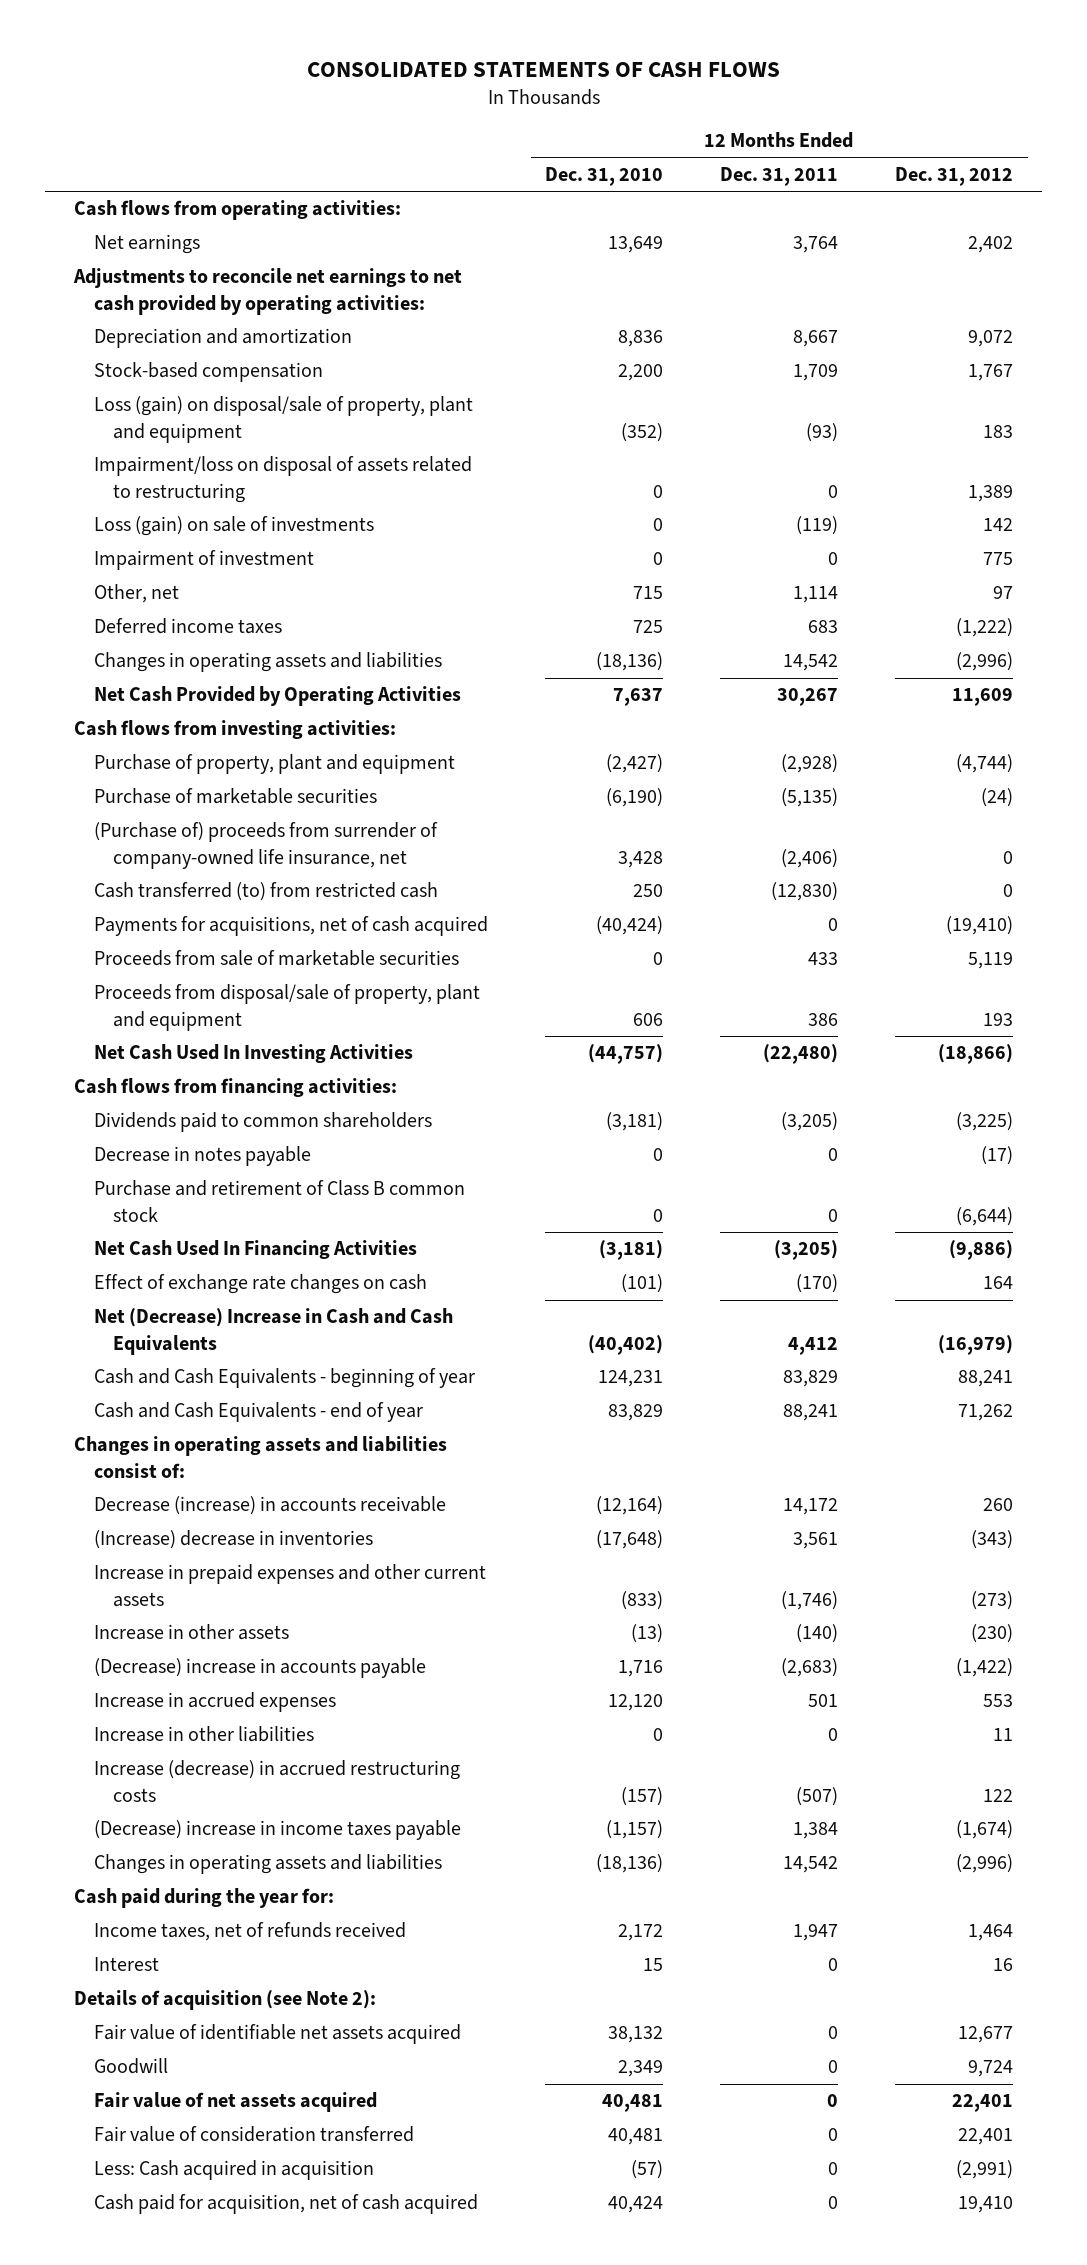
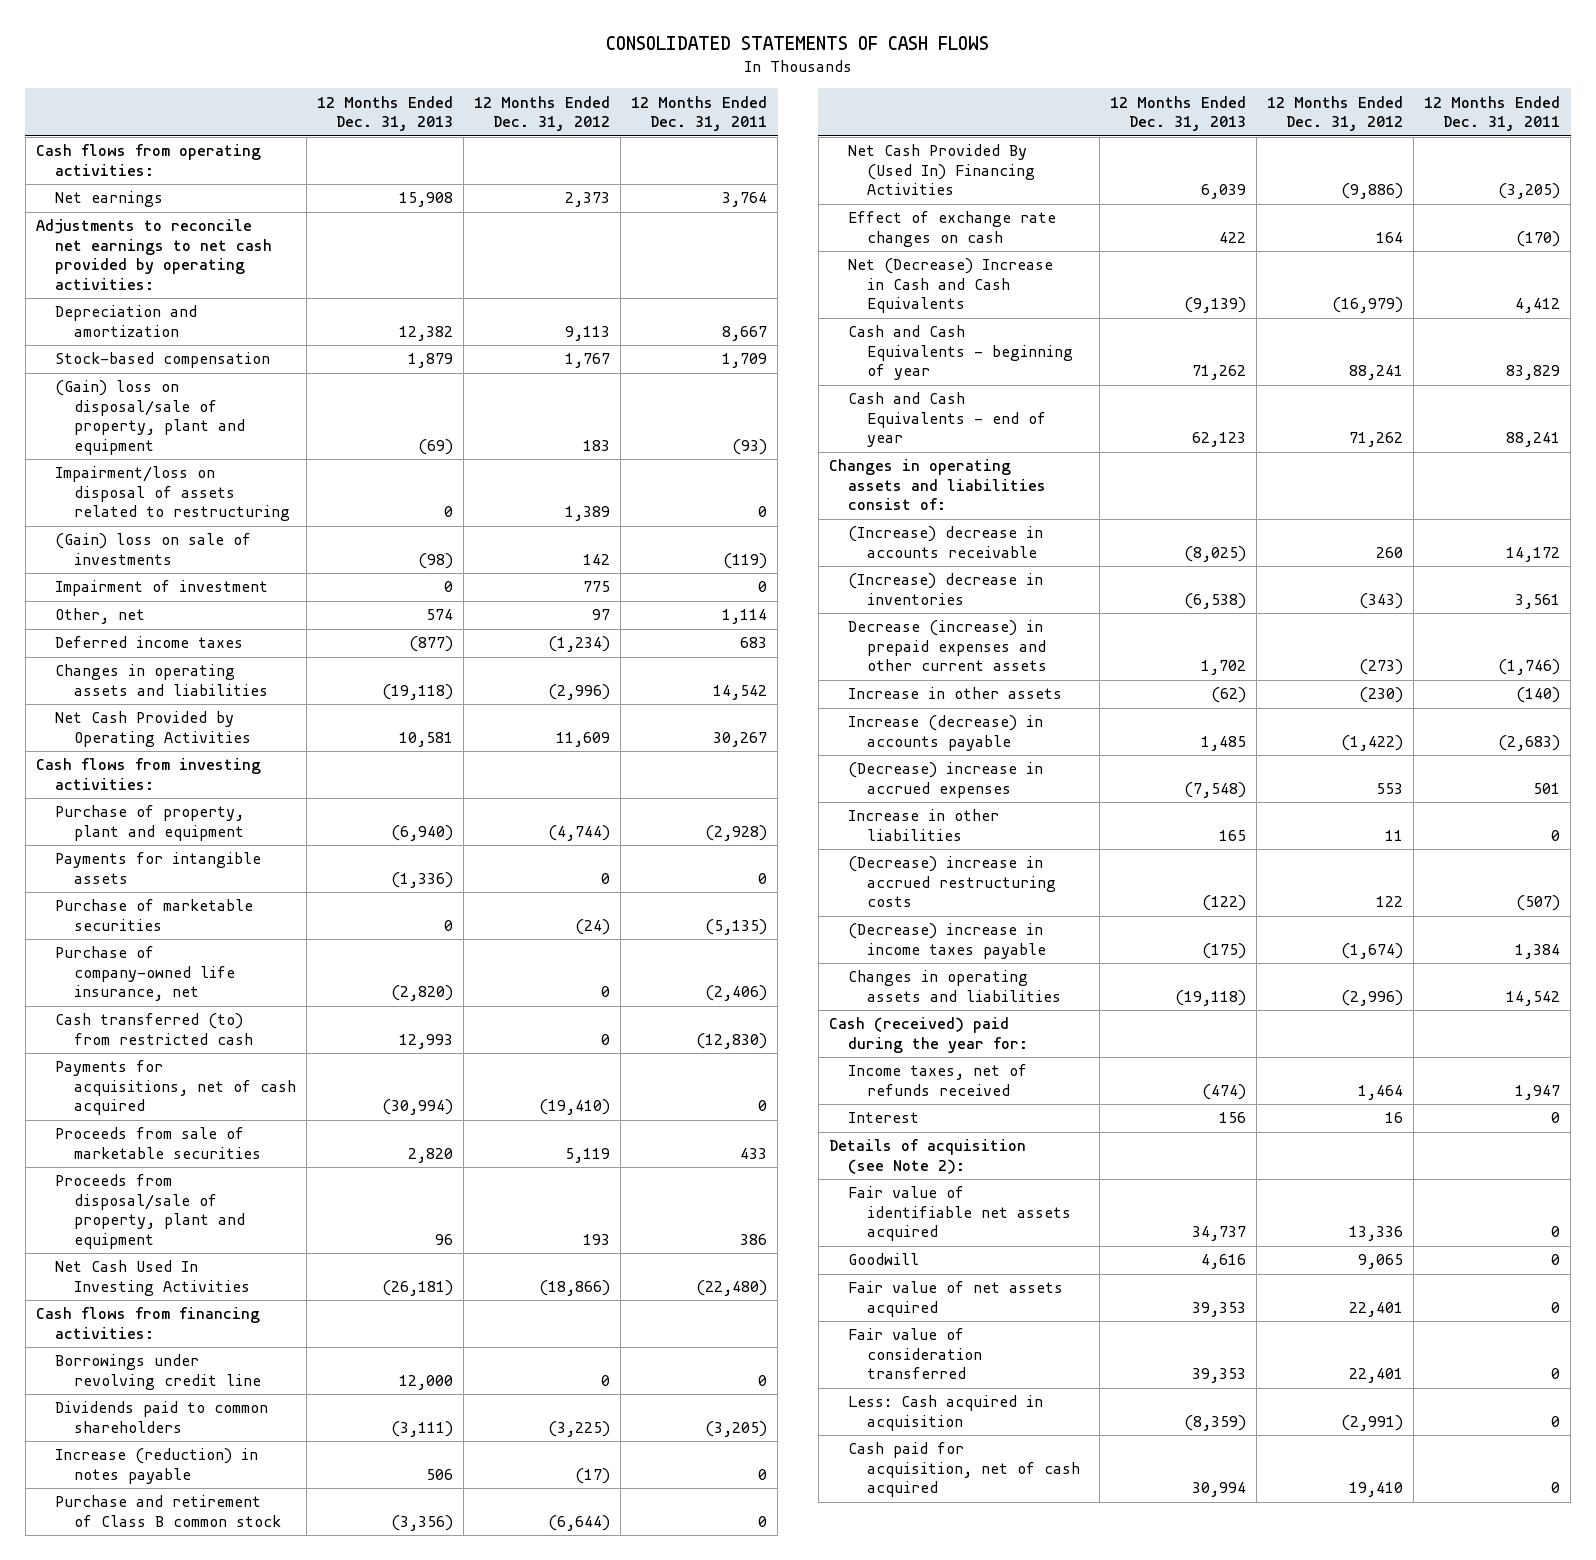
- | 12 Months Ended Dec. 31, 2010 | 12 Months Ended Dec. 31, 2011 | 12 Months Ended Dec. 31, 2012
+ | 12 Months Ended Dec. 31, 2013 | 12 Months Ended Dec. 31, 2012 | 12 Months Ended Dec. 31, 2011
- Net earnings | 13,649 | 3,764 | 2,402
+ Net earnings | 15,908 | 2,373 | 3,764
- Depreciation and amortization | 8,836 | 8,667 | 9,072
+ Depreciation and amortization | 12,382 | 9,113 | 8,667
- Loss (gain) on disposal/sale of property, plant and equipment | (352) | (93) | 183
+ (Gain) loss on disposal/sale of property, plant and equipment | (69) | 183 | (93)
- Loss (gain) on sale of investments | 0 | (119) | 142
+ (Gain) loss on sale of investments | (98) | 142 | (119)
- Deferred income taxes | 725 | 683 | (1,222)
+ Deferred income taxes | (877) | (1,234) | 683
+ Payments for intangible assets | (1,336) | 0 | 0
- (Purchase of) proceeds from surrender of company-owned life insurance, net | 3,428 | (2,406) | 0
+ Purchase of company-owned life insurance, net | (2,820) | 0 | (2,406)
+ Borrowings under revolving credit line | 12,000 | 0 | 0
- Decrease in notes payable | 0 | 0 | (17)
+ Increase (reduction) in notes payable | 506 | (17) | 0
- Net Cash Used In Financing Activities | (3,181) | (3,205) | (9,886)
+ Net Cash Provided By (Used In) Financing Activities | 6,039 | (9,886) | (3,205)
- Decrease (increase) in accounts receivable | (12,164) | 14,172 | 260
+ (Increase) decrease in accounts receivable | (8,025) | 260 | 14,172
- Increase in prepaid expenses and other current assets | (833) | (1,746) | (273)
+ Decrease (increase) in prepaid expenses and other current assets | 1,702 | (273) | (1,746)
- (Decrease) increase in accounts payable | 1,716 | (2,683) | (1,422)
- Increase in accrued expenses | 12,120 | 501 | 553
+ Increase (decrease) in accounts payable | 1,485 | (1,422) | (2,683)
+ (Decrease) increase in accrued expenses | (7,548) | 553 | 501
- Increase (decrease) in accrued restructuring costs | (157) | (507) | 122
+ (Decrease) increase in accrued restructuring costs | (122) | 122 | (507)
- Cash paid during the year for:
+ Cash (received) paid during the year for:
- Fair value of identifiable net assets acquired | 38,132 | 0 | 12,677
- Goodwill | 2,349 | 0 | 9,724
+ Fair value of identifiable net assets acquired | 34,737 | 13,336 | 0
+ Goodwill | 4,616 | 9,065 | 0

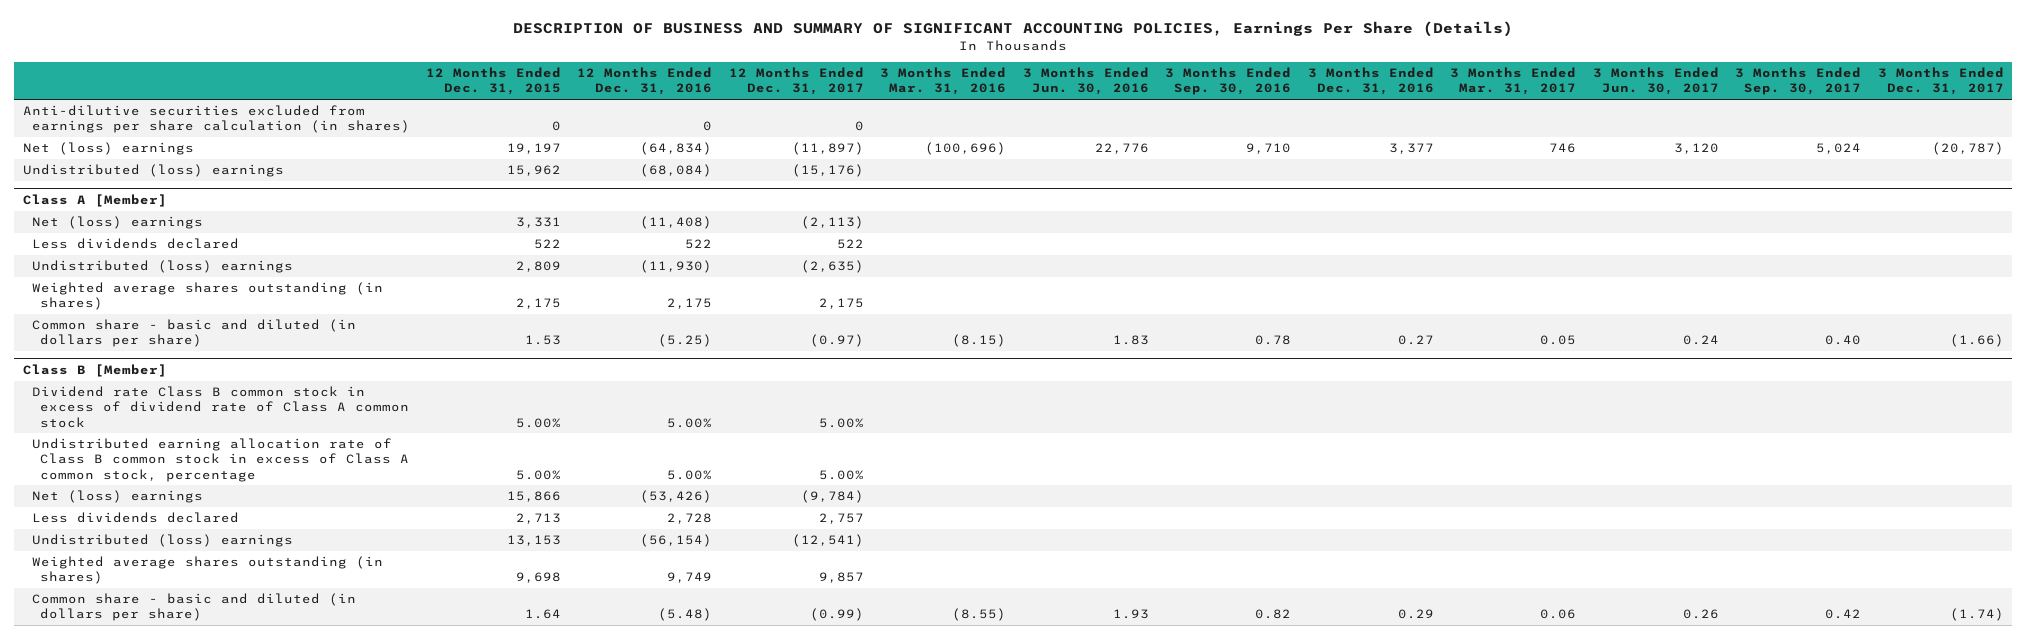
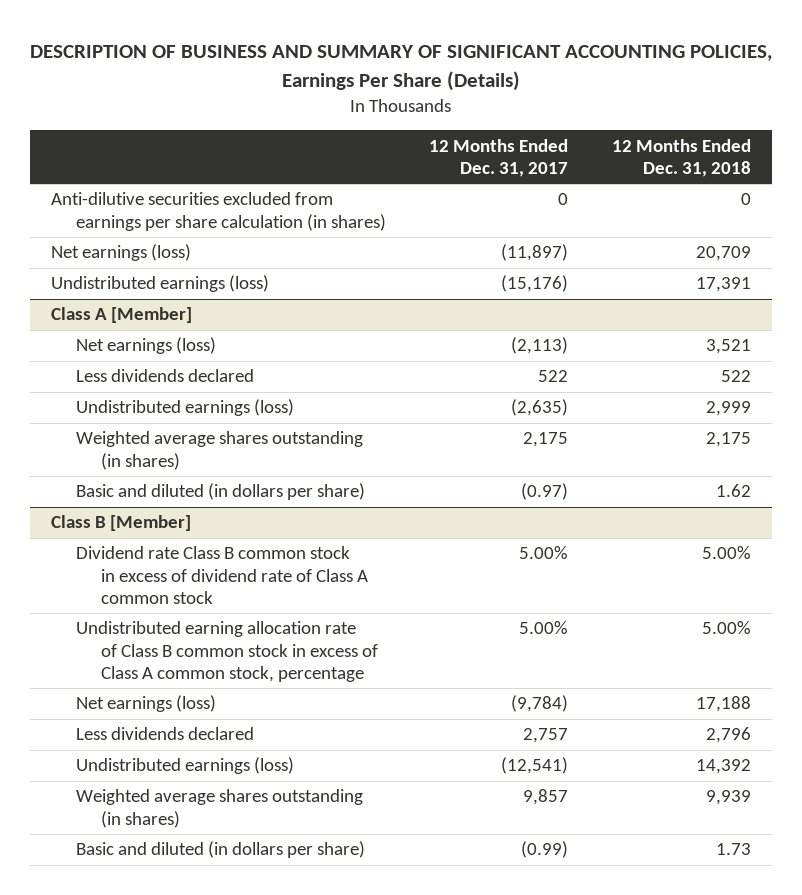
- | 12 Months Ended Dec. 31, 2015 | 12 Months Ended Dec. 31, 2016 | 12 Months Ended Dec. 31, 2017 | 3 Months Ended Mar. 31, 2016 | 3 Months Ended Jun. 30, 2016 | 3 Months Ended Sep. 30, 2016 | 3 Months Ended Dec. 31, 2016 | 3 Months Ended Mar. 31, 2017 | 3 Months Ended Jun. 30, 2017 | 3 Months Ended Sep. 30, 2017 | 3 Months Ended Dec. 31, 2017
+ | 12 Months Ended Dec. 31, 2017 | 12 Months Ended Dec. 31, 2018
- Net (loss) earnings | 19,197 | (64,834) | (11,897) | (100,696) | 22,776 | 9,710 | 3,377 | 746 | 3,120 | 5,024 | (20,787)
- Undistributed (loss) earnings | 15,962 | (68,084) | (15,176) | | | | | | | |
+ Net earnings (loss) | (11,897) | 20,709
+ Undistributed earnings (loss) | (15,176) | 17,391
@ Class A [Member]
- Net (loss) earnings | 3,331 | (11,408) | (2,113) | | | | | | | |
+ Net earnings (loss) | (2,113) | 3,521
- Undistributed (loss) earnings | 2,809 | (11,930) | (2,635) | | | | | | | |
+ Undistributed earnings (loss) | (2,635) | 2,999
- Common share - basic and diluted (in dollars per share) | 1.53 | (5.25) | (0.97) | (8.15) | 1.83 | 0.78 | 0.27 | 0.05 | 0.24 | 0.40 | (1.66)
+ Basic and diluted (in dollars per share) | (0.97) | 1.62
@ Class B [Member]
- Net (loss) earnings | 15,866 | (53,426) | (9,784) | | | | | | | |
+ Net earnings (loss) | (9,784) | 17,188
- Undistributed (loss) earnings | 13,153 | (56,154) | (12,541) | | | | | | | |
+ Undistributed earnings (loss) | (12,541) | 14,392
- Common share - basic and diluted (in dollars per share) | 1.64 | (5.48) | (0.99) | (8.55) | 1.93 | 0.82 | 0.29 | 0.06 | 0.26 | 0.42 | (1.74)
+ Basic and diluted (in dollars per share) | (0.99) | 1.73

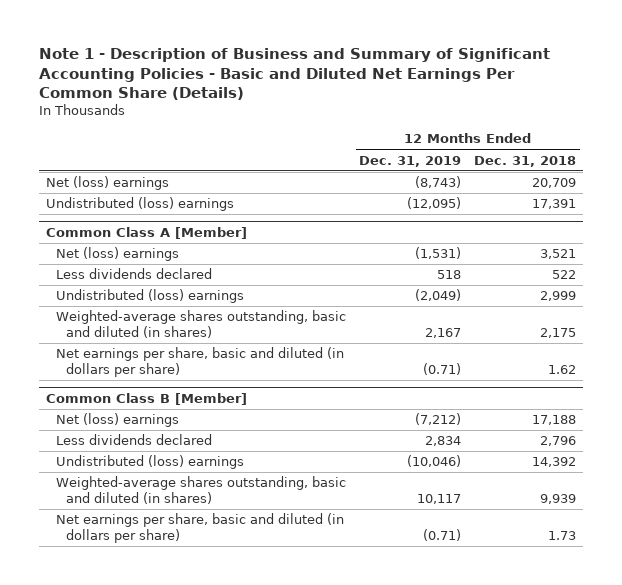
- DESCRIPTION OF BUSINESS AND SUMMARY OF SIGNIFICANT ACCOUNTING POLICIES, Earnings Per Share (Details)
+ Note 1 - Description of Business and Summary of Significant Accounting Policies - Basic and Diluted Net Earnings Per Common Share (Details)
- | 12 Months Ended Dec. 31, 2017 | 12 Months Ended Dec. 31, 2018
+ | 12 Months Ended Dec. 31, 2019 | 12 Months Ended Dec. 31, 2018
- Anti-dilutive securities excluded from earnings per share calculation (in shares) | 0 | 0
- Net earnings (loss) | (11,897) | 20,709
- Undistributed earnings (loss) | (15,176) | 17,391
- Class A [Member]
- Net earnings (loss) | (2,113) | 3,521
+ Net (loss) earnings | (8,743) | 20,709
+ Undistributed (loss) earnings | (12,095) | 17,391
+ Common Class A [Member]
+ Net (loss) earnings | (1,531) | 3,521
- Undistributed earnings (loss) | (2,635) | 2,999
- Weighted average shares outstanding (in shares) | 2,175 | 2,175
- Basic and diluted (in dollars per share) | (0.97) | 1.62
- Class B [Member]
- Dividend rate Class B common stock in excess of dividend rate of Class A common stock | 5.00% | 5.00%
- Undistributed earning allocation rate of Class B common stock in excess of Class A common stock, percentage | 5.00% | 5.00%
- Net earnings (loss) | (9,784) | 17,188
+ Undistributed (loss) earnings | (2,049) | 2,999
+ Weighted-average shares outstanding, basic and diluted (in shares) | 2,167 | 2,175
+ Net earnings per share, basic and diluted (in dollars per share) | (0.71) | 1.62
+ Common Class B [Member]
+ Net (loss) earnings | (7,212) | 17,188
- Undistributed earnings (loss) | (12,541) | 14,392
- Weighted average shares outstanding (in shares) | 9,857 | 9,939
- Basic and diluted (in dollars per share) | (0.99) | 1.73
+ Undistributed (loss) earnings | (10,046) | 14,392
+ Weighted-average shares outstanding, basic and diluted (in shares) | 10,117 | 9,939
+ Net earnings per share, basic and diluted (in dollars per share) | (0.71) | 1.73

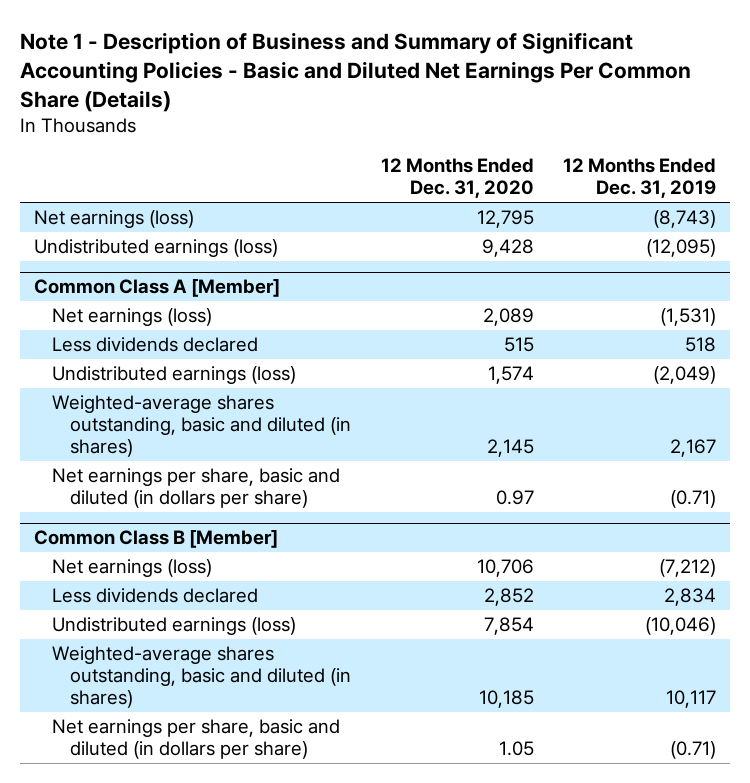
- | 12 Months Ended Dec. 31, 2019 | 12 Months Ended Dec. 31, 2018
+ | 12 Months Ended Dec. 31, 2020 | 12 Months Ended Dec. 31, 2019
- Net (loss) earnings | (8,743) | 20,709
- Undistributed (loss) earnings | (12,095) | 17,391
+ Net earnings (loss) | 12,795 | (8,743)
+ Undistributed earnings (loss) | 9,428 | (12,095)
@ Common Class A [Member]
- Net (loss) earnings | (1,531) | 3,521
+ Net earnings (loss) | 2,089 | (1,531)
- Undistributed (loss) earnings | (2,049) | 2,999
+ Undistributed earnings (loss) | 1,574 | (2,049)
@ Common Class B [Member]
- Net (loss) earnings | (7,212) | 17,188
+ Net earnings (loss) | 10,706 | (7,212)
- Undistributed (loss) earnings | (10,046) | 14,392
+ Undistributed earnings (loss) | 7,854 | (10,046)

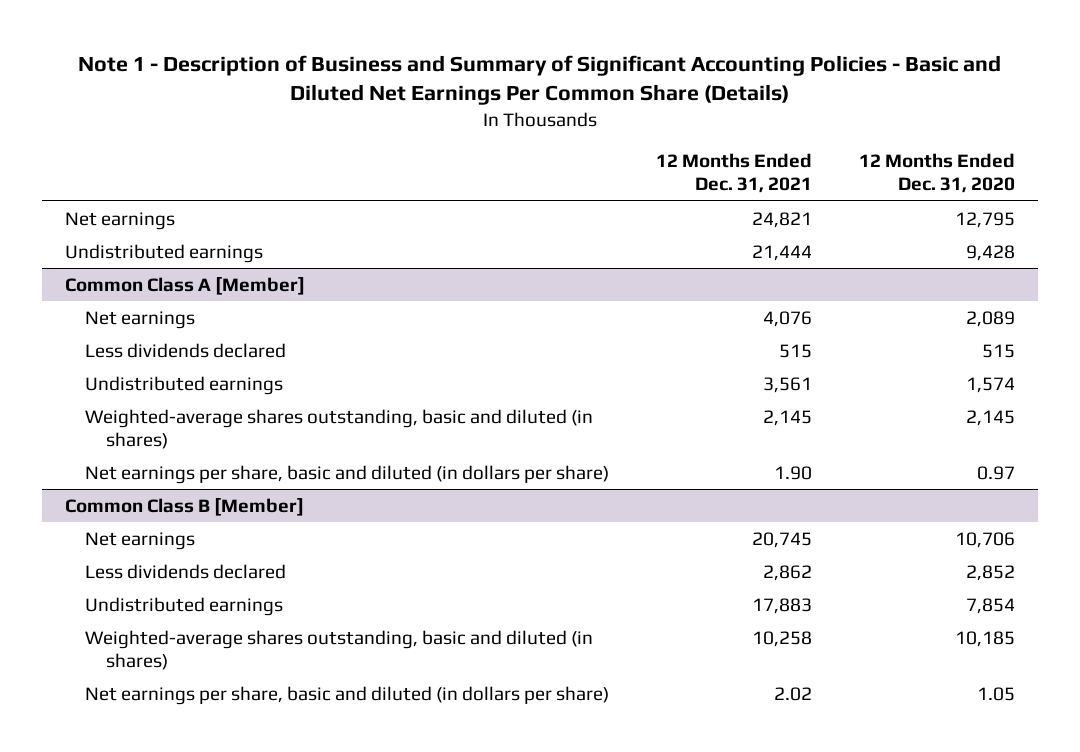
- | 12 Months Ended Dec. 31, 2020 | 12 Months Ended Dec. 31, 2019
+ | 12 Months Ended Dec. 31, 2021 | 12 Months Ended Dec. 31, 2020
- Net earnings (loss) | 12,795 | (8,743)
- Undistributed earnings (loss) | 9,428 | (12,095)
+ Net earnings | 24,821 | 12,795
+ Undistributed earnings | 21,444 | 9,428
@ Common Class A [Member]
- Net earnings (loss) | 2,089 | (1,531)
+ Net earnings | 4,076 | 2,089
- Undistributed earnings (loss) | 1,574 | (2,049)
+ Undistributed earnings | 3,561 | 1,574
@ Common Class B [Member]
- Net earnings (loss) | 10,706 | (7,212)
+ Net earnings | 20,745 | 10,706
- Undistributed earnings (loss) | 7,854 | (10,046)
+ Undistributed earnings | 17,883 | 7,854

